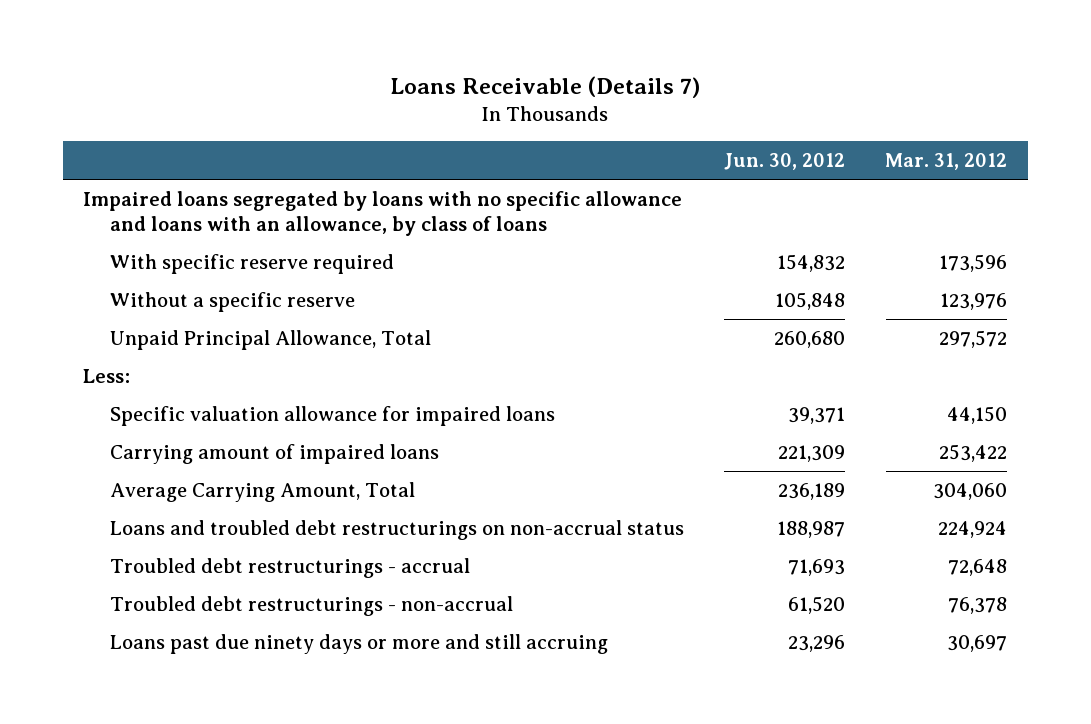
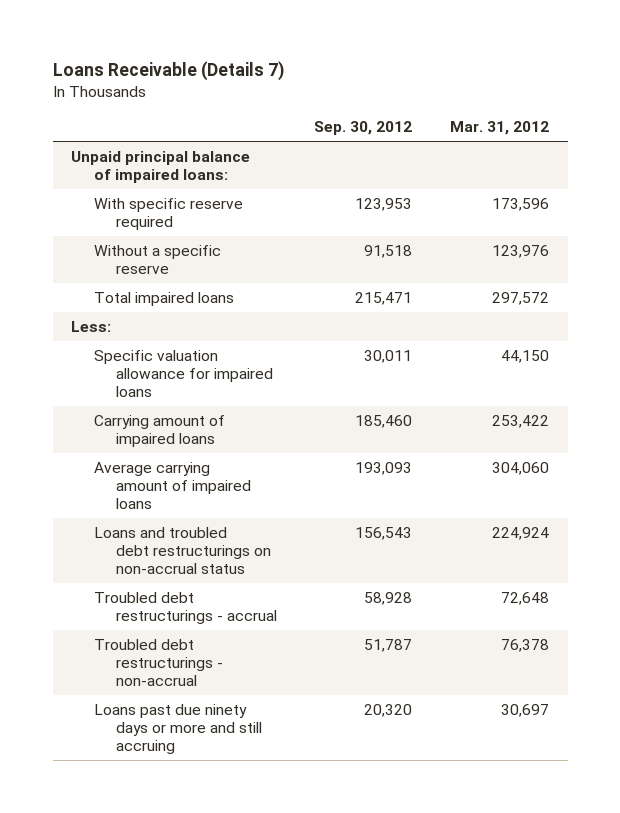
- | Jun. 30, 2012 | Mar. 31, 2012
+ | Sep. 30, 2012 | Mar. 31, 2012
- Impaired loans segregated by loans with no specific allowance and loans with an allowance, by class of loans
+ Unpaid principal balance of impaired loans:
- Unpaid Principal Allowance, Total | 260,680 | 297,572
+ Total impaired loans | 215,471 | 297,572
- Average Carrying Amount, Total | 236,189 | 304,060
+ Average carrying amount of impaired loans | 193,093 | 304,060

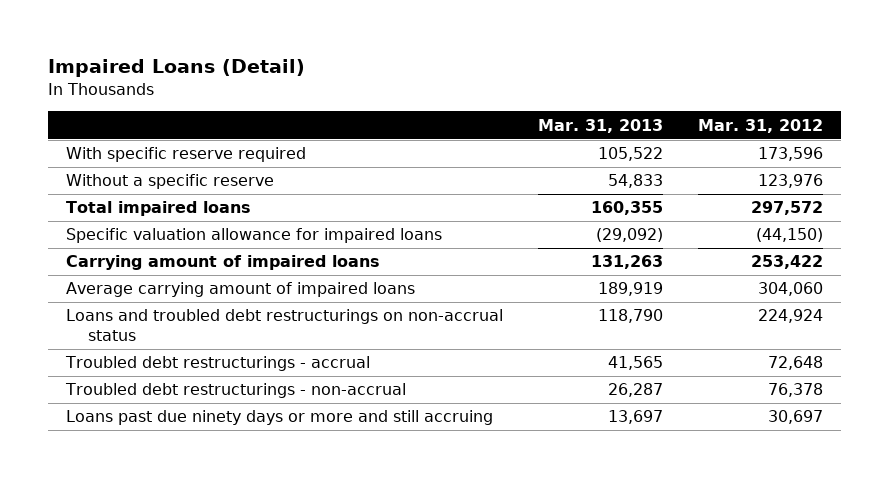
- Loans Receivable (Details 7)
+ Impaired Loans (Detail)
- | Sep. 30, 2012 | Mar. 31, 2012
+ | Mar. 31, 2013 | Mar. 31, 2012
- Unpaid principal balance of impaired loans:
- Less:
- Specific valuation allowance for impaired loans | 30,011 | 44,150
+ Specific valuation allowance for impaired loans | (29,092) | (44,150)

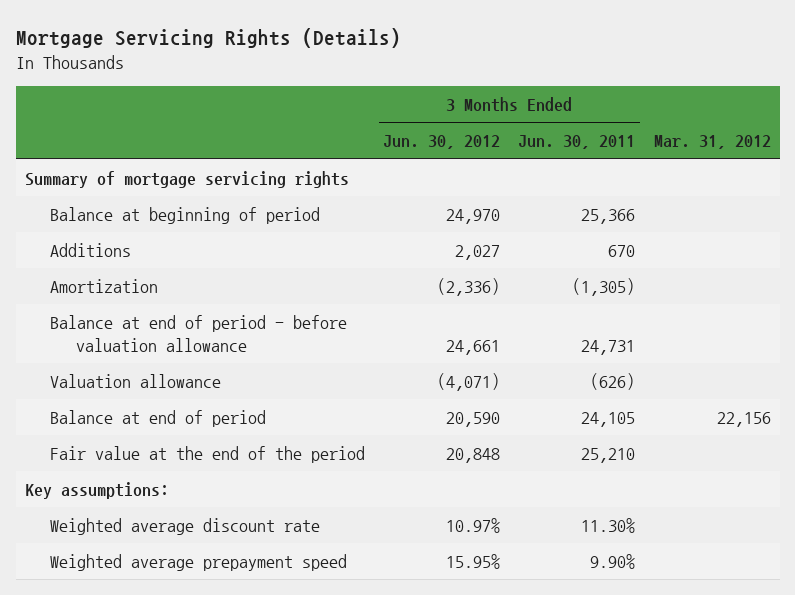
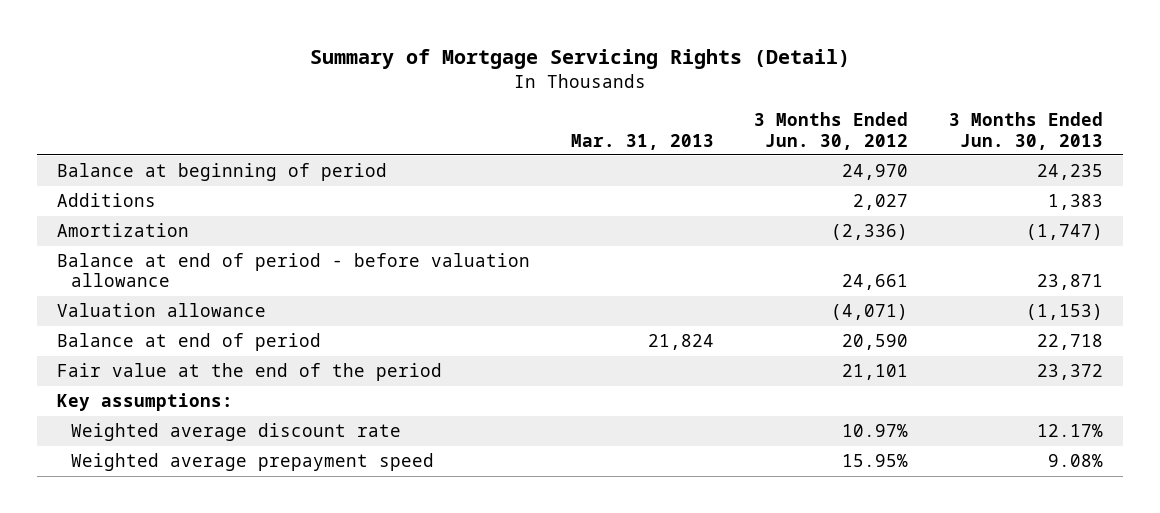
- Mortgage Servicing Rights (Details)
+ Summary of Mortgage Servicing Rights (Detail)
- | 3 Months Ended Jun. 30, 2012 | 3 Months Ended Jun. 30, 2011 | Mar. 31, 2012
+ | Mar. 31, 2013 | 3 Months Ended Jun. 30, 2012 | 3 Months Ended Jun. 30, 2013
- Summary of mortgage servicing rights
- Fair value at the end of the period | 20,848 | 25,210 |
+ Fair value at the end of the period | | 21,101 | 23,372

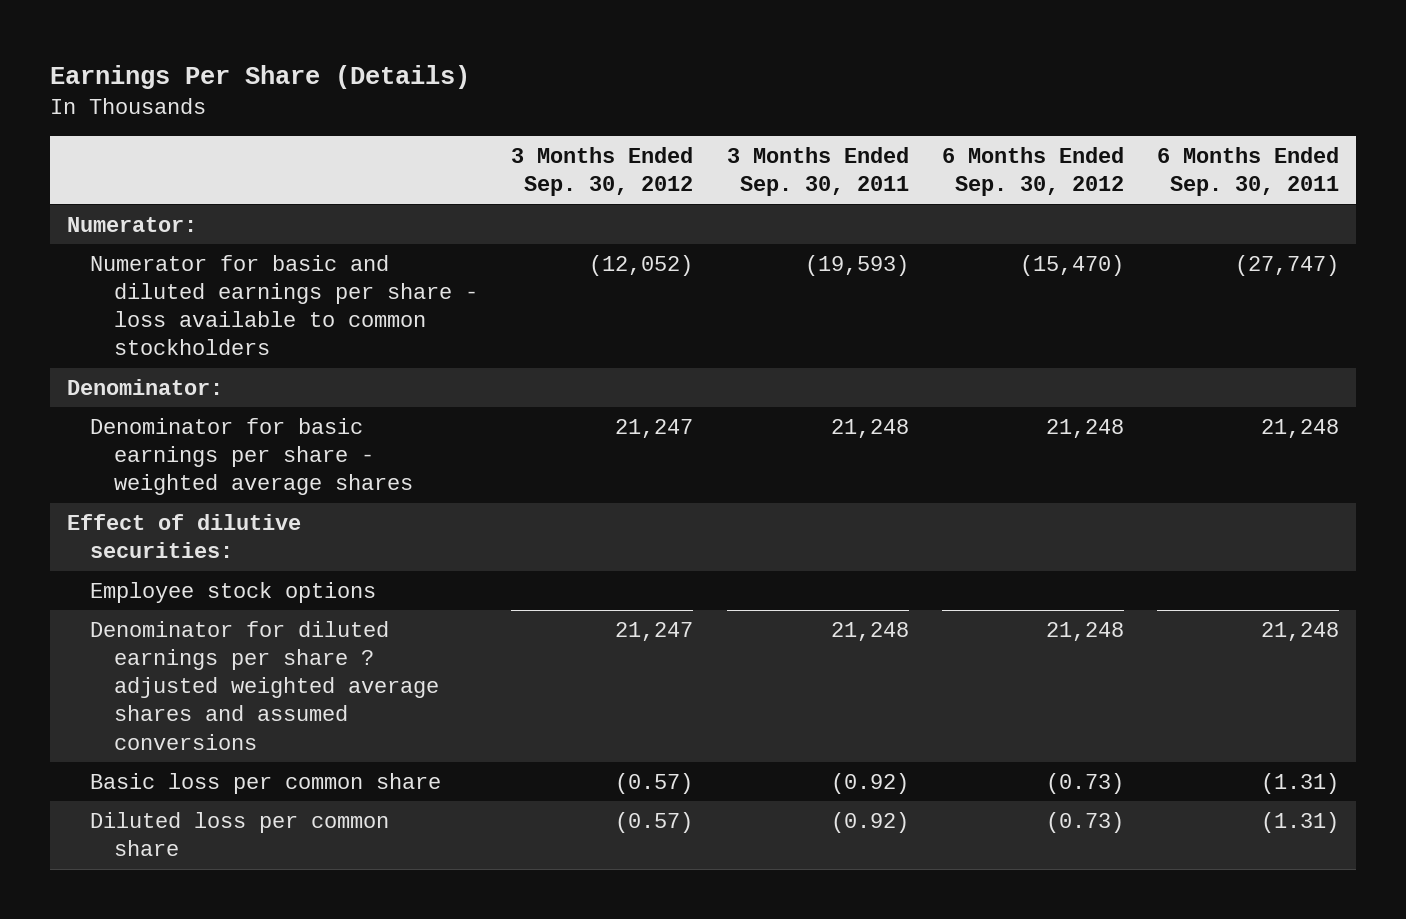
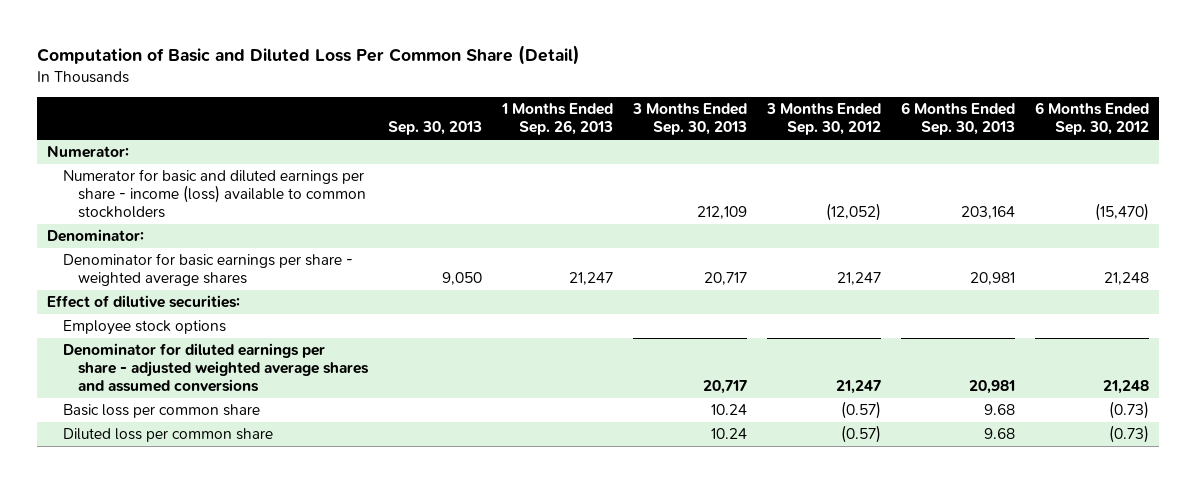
- Earnings Per Share (Details)
+ Computation of Basic and Diluted Loss Per Common Share (Detail)
- | 3 Months Ended Sep. 30, 2012 | 3 Months Ended Sep. 30, 2011 | 6 Months Ended Sep. 30, 2012 | 6 Months Ended Sep. 30, 2011
+ | Sep. 30, 2013 | 1 Months Ended Sep. 26, 2013 | 3 Months Ended Sep. 30, 2013 | 3 Months Ended Sep. 30, 2012 | 6 Months Ended Sep. 30, 2013 | 6 Months Ended Sep. 30, 2012
- Numerator for basic and diluted earnings per share - loss available to common stockholders | (12,052) | (19,593) | (15,470) | (27,747)
+ Numerator for basic and diluted earnings per share - income (loss) available to common stockholders | | | 212,109 | (12,052) | 203,164 | (15,470)
- Denominator for diluted earnings per share ? adjusted weighted average shares and assumed conversions | 21,247 | 21,248 | 21,248 | 21,248
+ Denominator for diluted earnings per share - adjusted weighted average shares and assumed conversions | | | 20,717 | 21,247 | 20,981 | 21,248

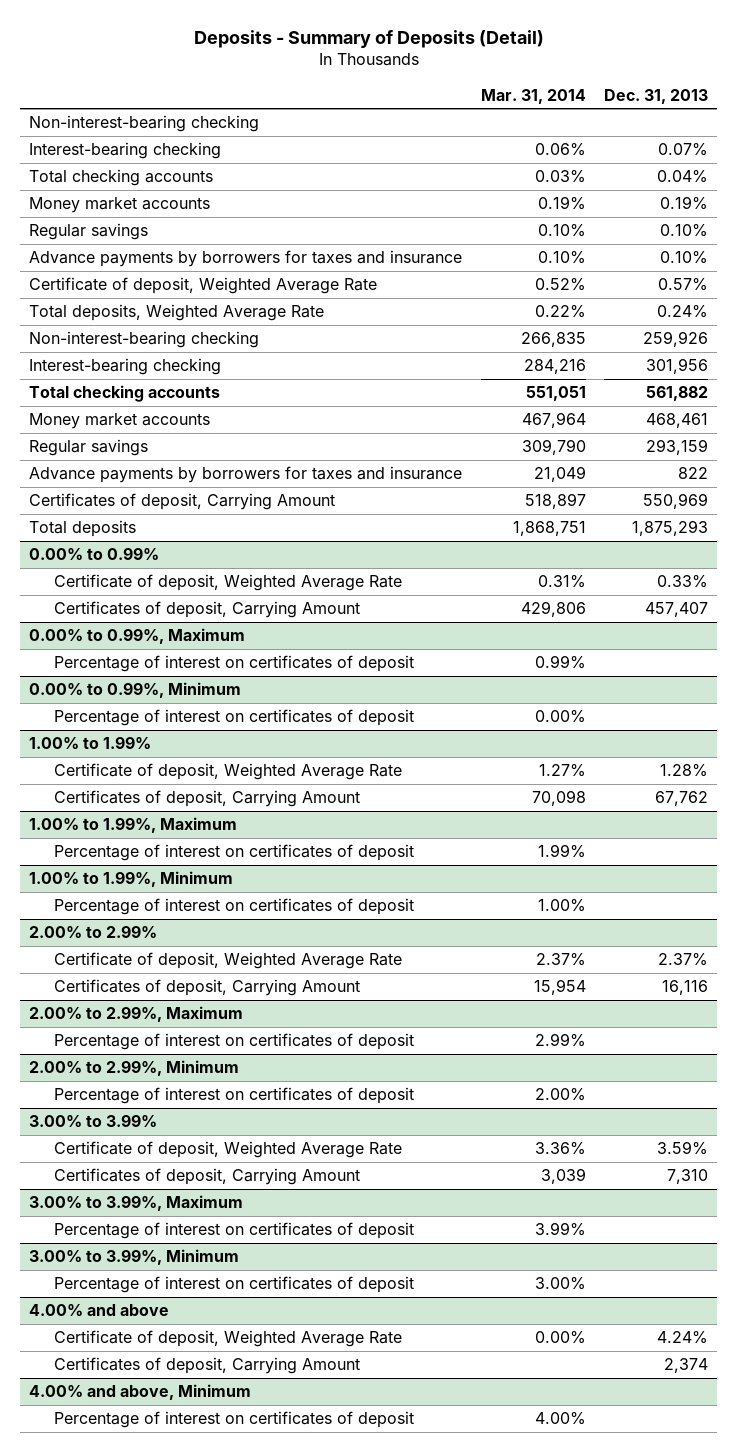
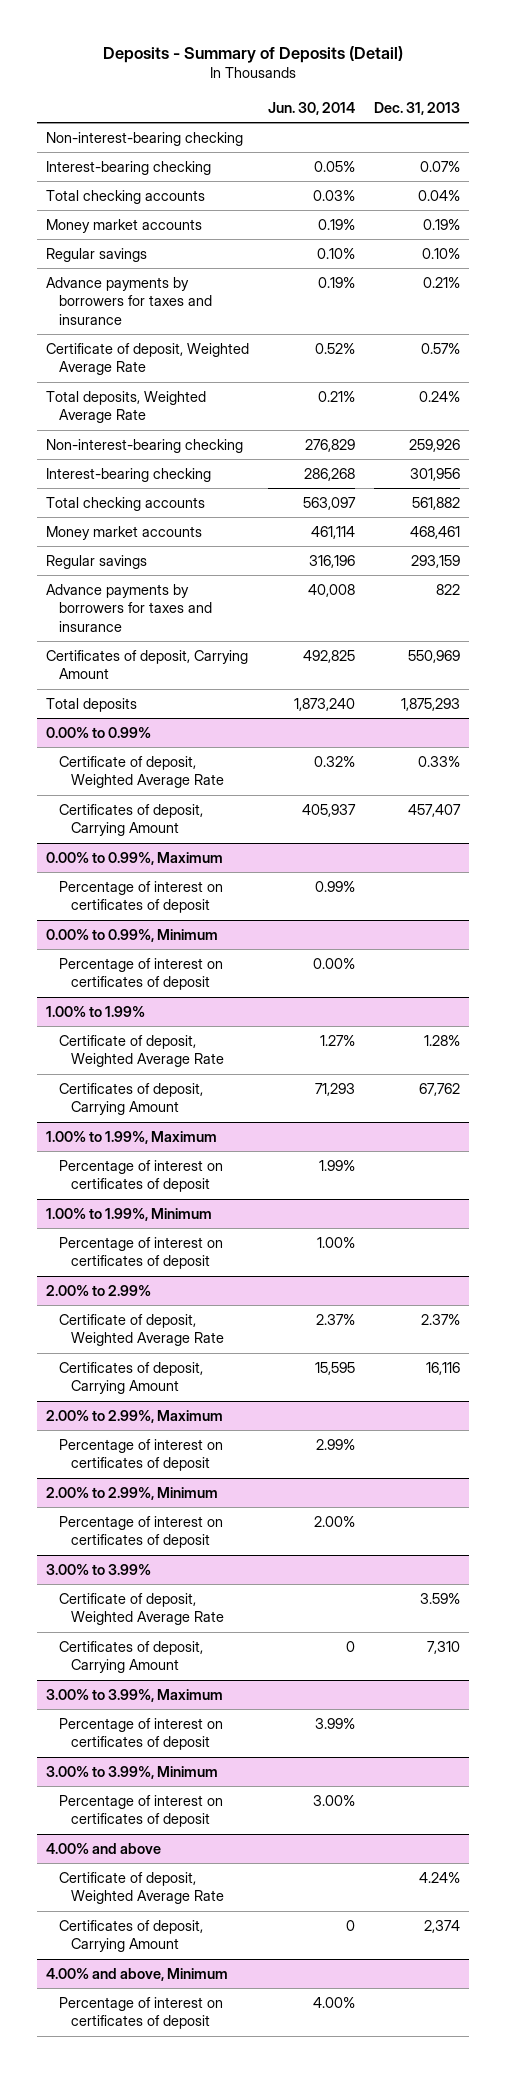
- | Mar. 31, 2014 | Dec. 31, 2013
+ | Jun. 30, 2014 | Dec. 31, 2013
- Advance payments by borrowers for taxes and insurance | 0.10% | 0.10%
+ Advance payments by borrowers for taxes and insurance | 0.19% | 0.21%

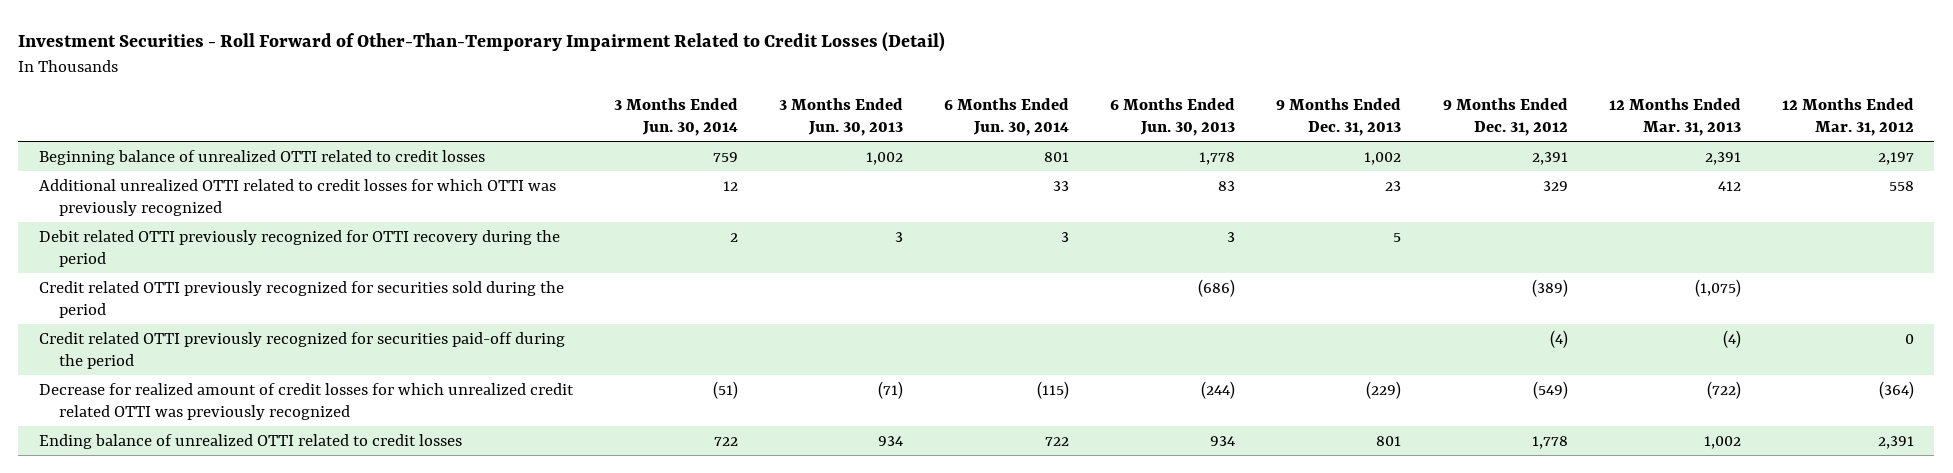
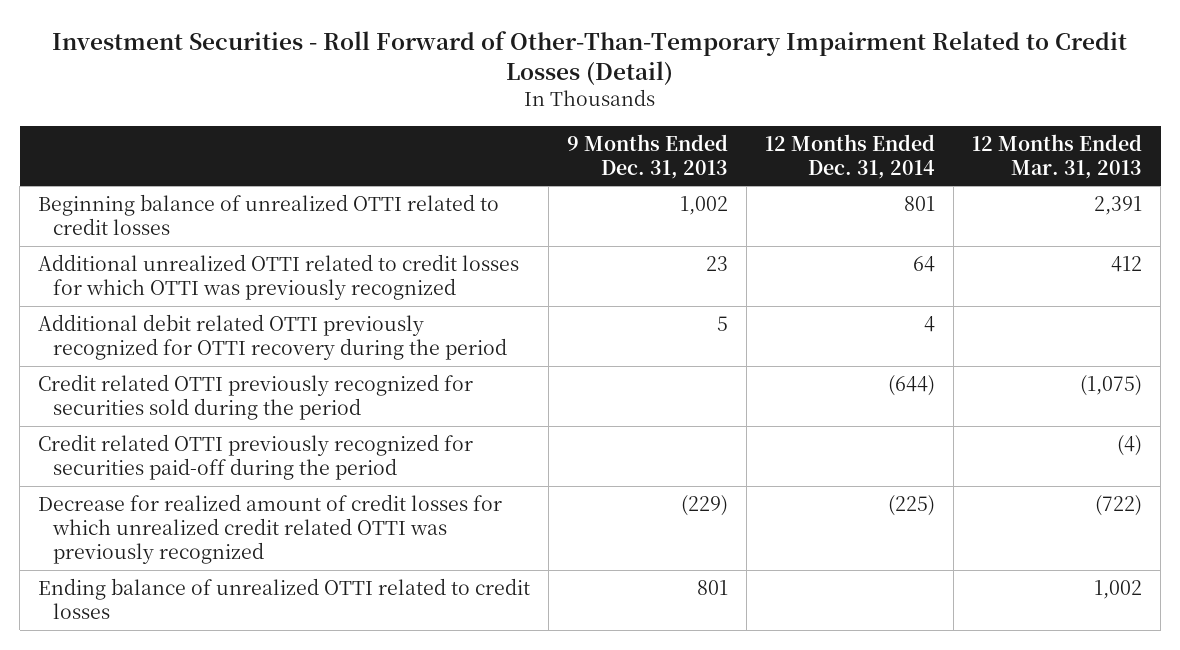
- | 3 Months Ended Jun. 30, 2014 | 3 Months Ended Jun. 30, 2013 | 6 Months Ended Jun. 30, 2014 | 6 Months Ended Jun. 30, 2013 | 9 Months Ended Dec. 31, 2013 | 9 Months Ended Dec. 31, 2012 | 12 Months Ended Mar. 31, 2013 | 12 Months Ended Mar. 31, 2012
+ | 9 Months Ended Dec. 31, 2013 | 12 Months Ended Dec. 31, 2014 | 12 Months Ended Mar. 31, 2013
- Debit related OTTI previously recognized for OTTI recovery during the period | 2 | 3 | 3 | 3 | 5 | | |
+ Additional debit related OTTI previously recognized for OTTI recovery during the period | 5 | 4 |

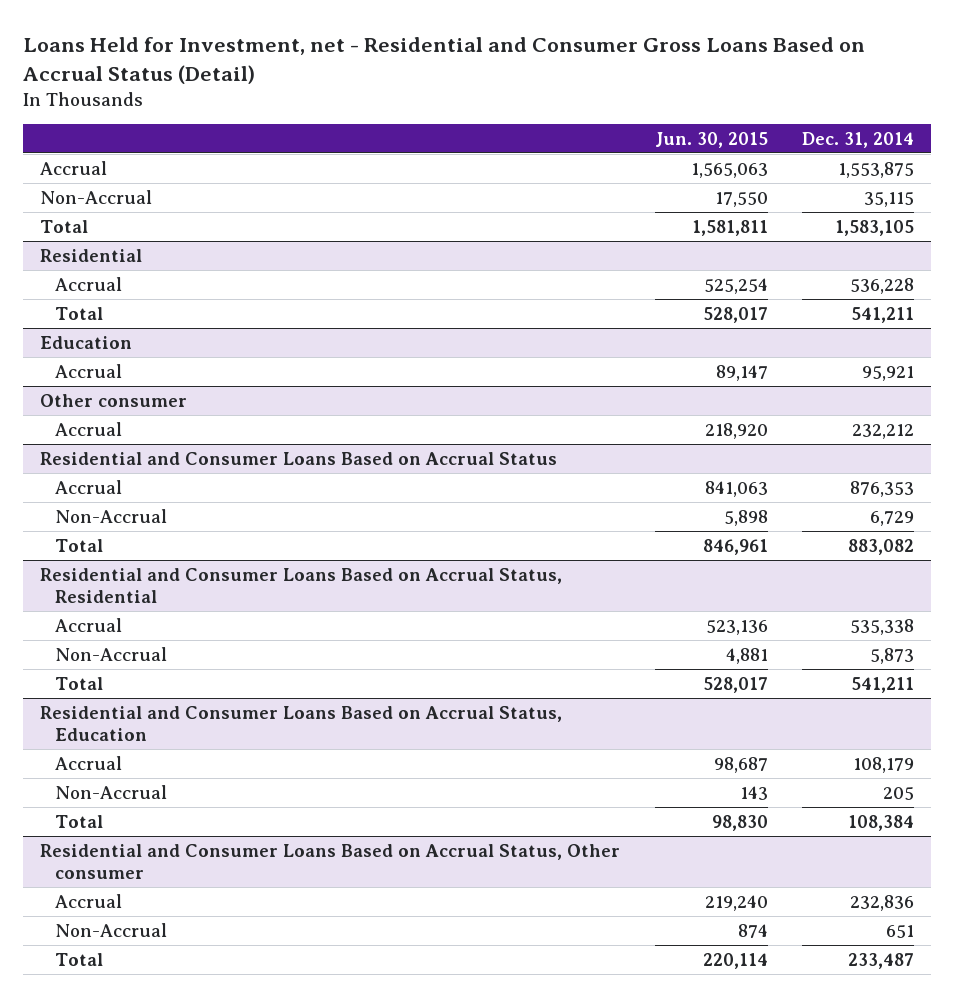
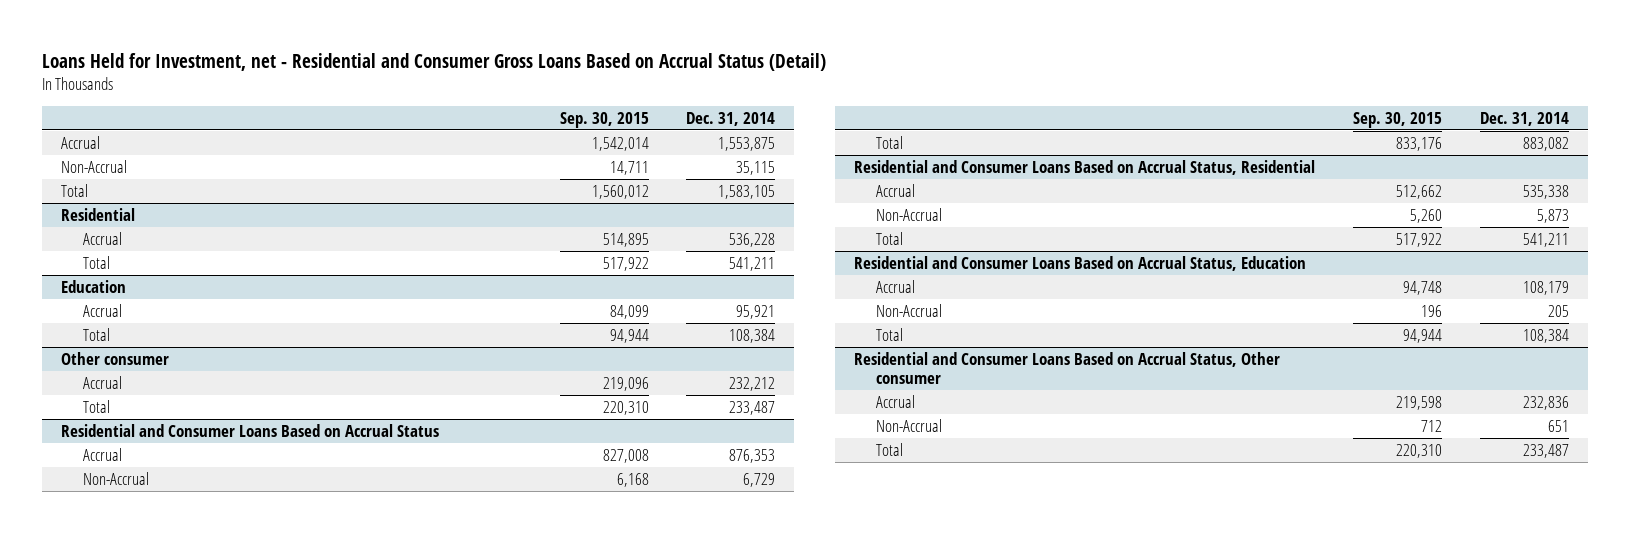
- | Jun. 30, 2015 | Dec. 31, 2014
+ | Sep. 30, 2015 | Dec. 31, 2014
@ Education
+ Total | 94,944 | 108,384
@ Other consumer
+ Total | 220,310 | 233,487

